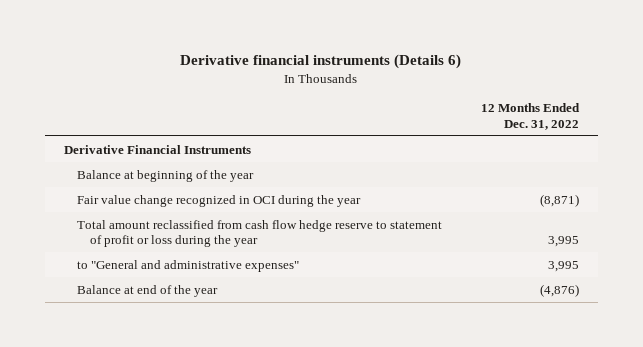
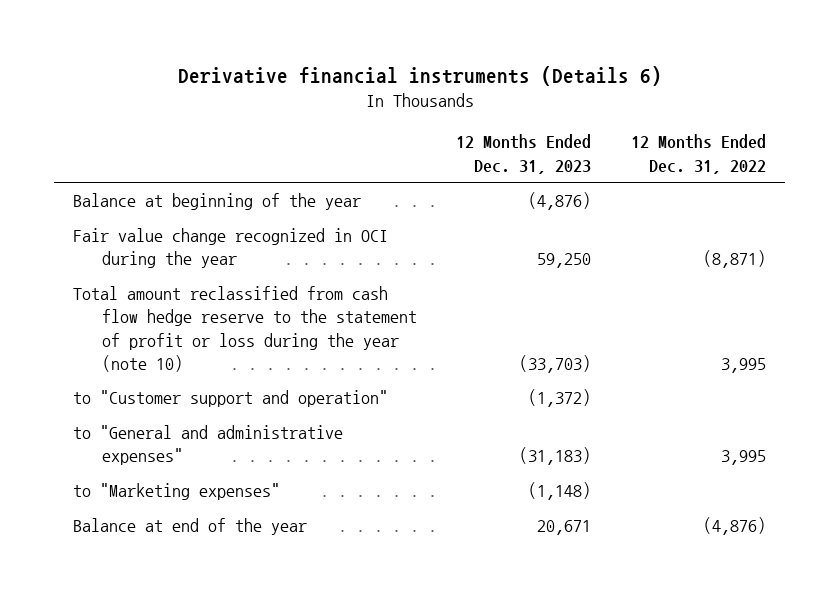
- | 12 Months Ended Dec. 31, 2022
+ | 12 Months Ended Dec. 31, 2023 | 12 Months Ended Dec. 31, 2022
- Derivative Financial Instruments
- Total amount reclassified from cash flow hedge reserve to statement of profit or loss during the year | 3,995
+ Total amount reclassified from cash flow hedge reserve to the statement of profit or loss during the year (note 10) | (33,703) | 3,995
+ to "Customer support and operation" | (1,372) |
+ to "Marketing expenses" | (1,148) |

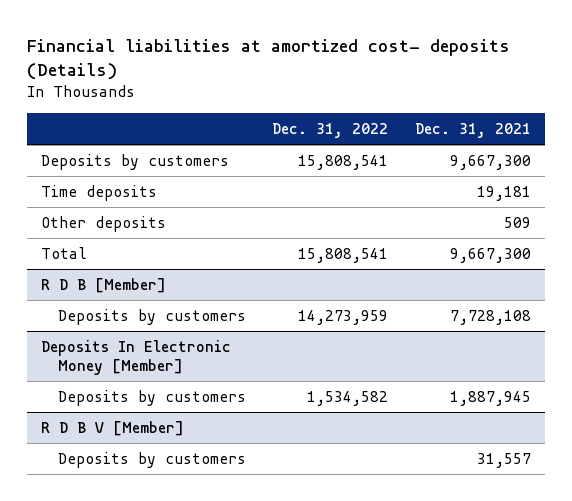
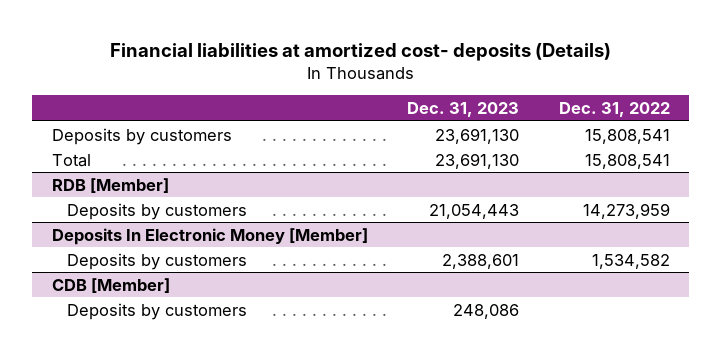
- | Dec. 31, 2022 | Dec. 31, 2021
+ | Dec. 31, 2023 | Dec. 31, 2022
- Time deposits | | 19,181
- Other deposits | | 509
- R D B [Member]
+ RDB [Member]
- R D B V [Member]
- Deposits by customers | | 31,557
+ CDB [Member]
+ Deposits by customers | 248,086 |

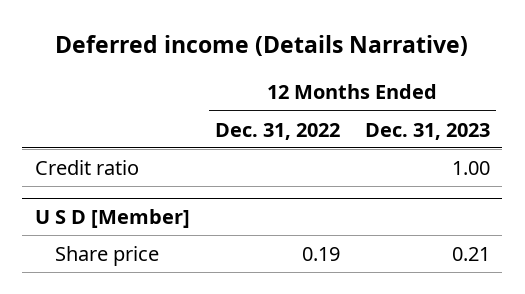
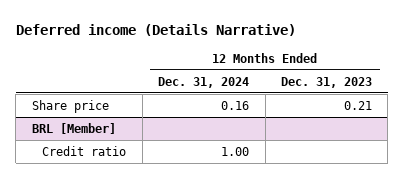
- | 12 Months Ended Dec. 31, 2022 | 12 Months Ended Dec. 31, 2023
+ | 12 Months Ended Dec. 31, 2024 | 12 Months Ended Dec. 31, 2023
- Credit ratio | | 1.00
- U S D [Member]
- Share price | 0.19 | 0.21
+ Share price | 0.16 | 0.21
+ BRL [Member]
+ Credit ratio | 1.00 |

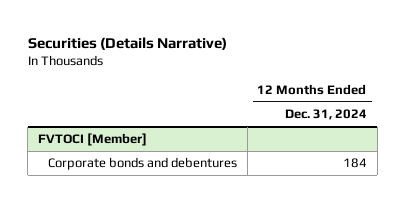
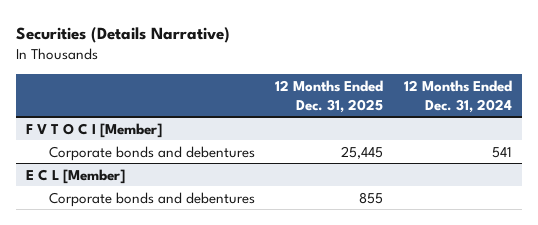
- | 12 Months Ended Dec. 31, 2024
+ | 12 Months Ended Dec. 31, 2025 | 12 Months Ended Dec. 31, 2024
- FVTOCI [Member]
- Corporate bonds and debentures | 184
+ F V T O C I [Member]
+ Corporate bonds and debentures | 25,445 | 541
+ E C L [Member]
+ Corporate bonds and debentures | 855 |

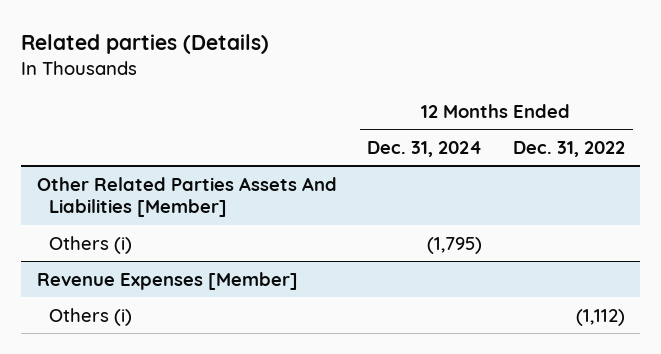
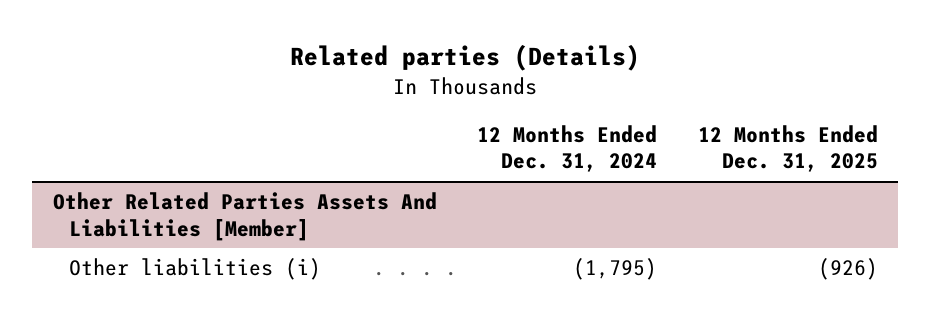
- | 12 Months Ended Dec. 31, 2024 | 12 Months Ended Dec. 31, 2022
+ | 12 Months Ended Dec. 31, 2024 | 12 Months Ended Dec. 31, 2025
@ Other Related Parties Assets And Liabilities [Member]
- Others (i) | (1,795) |
- Revenue Expenses [Member]
- Others (i) | | (1,112)
@ Other Related Parties Assets And Liabilities [Member]
+ Other liabilities (i) | (1,795) | (926)

